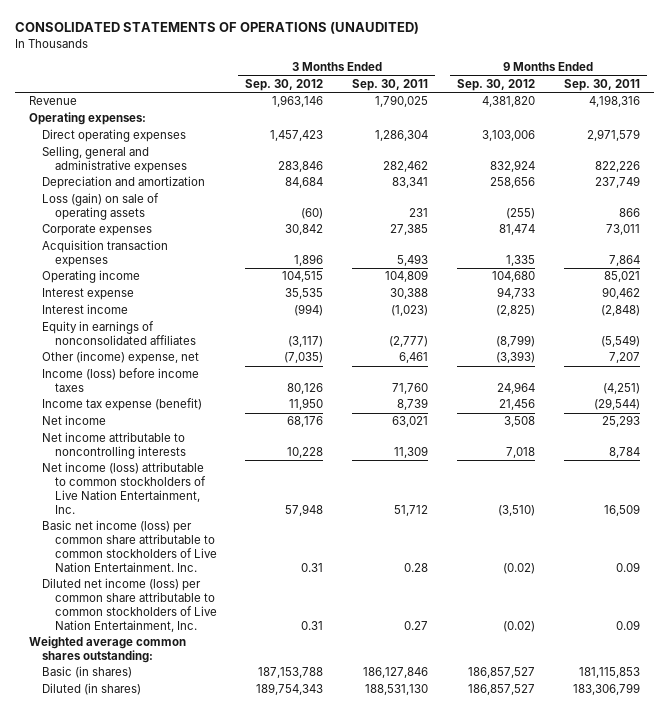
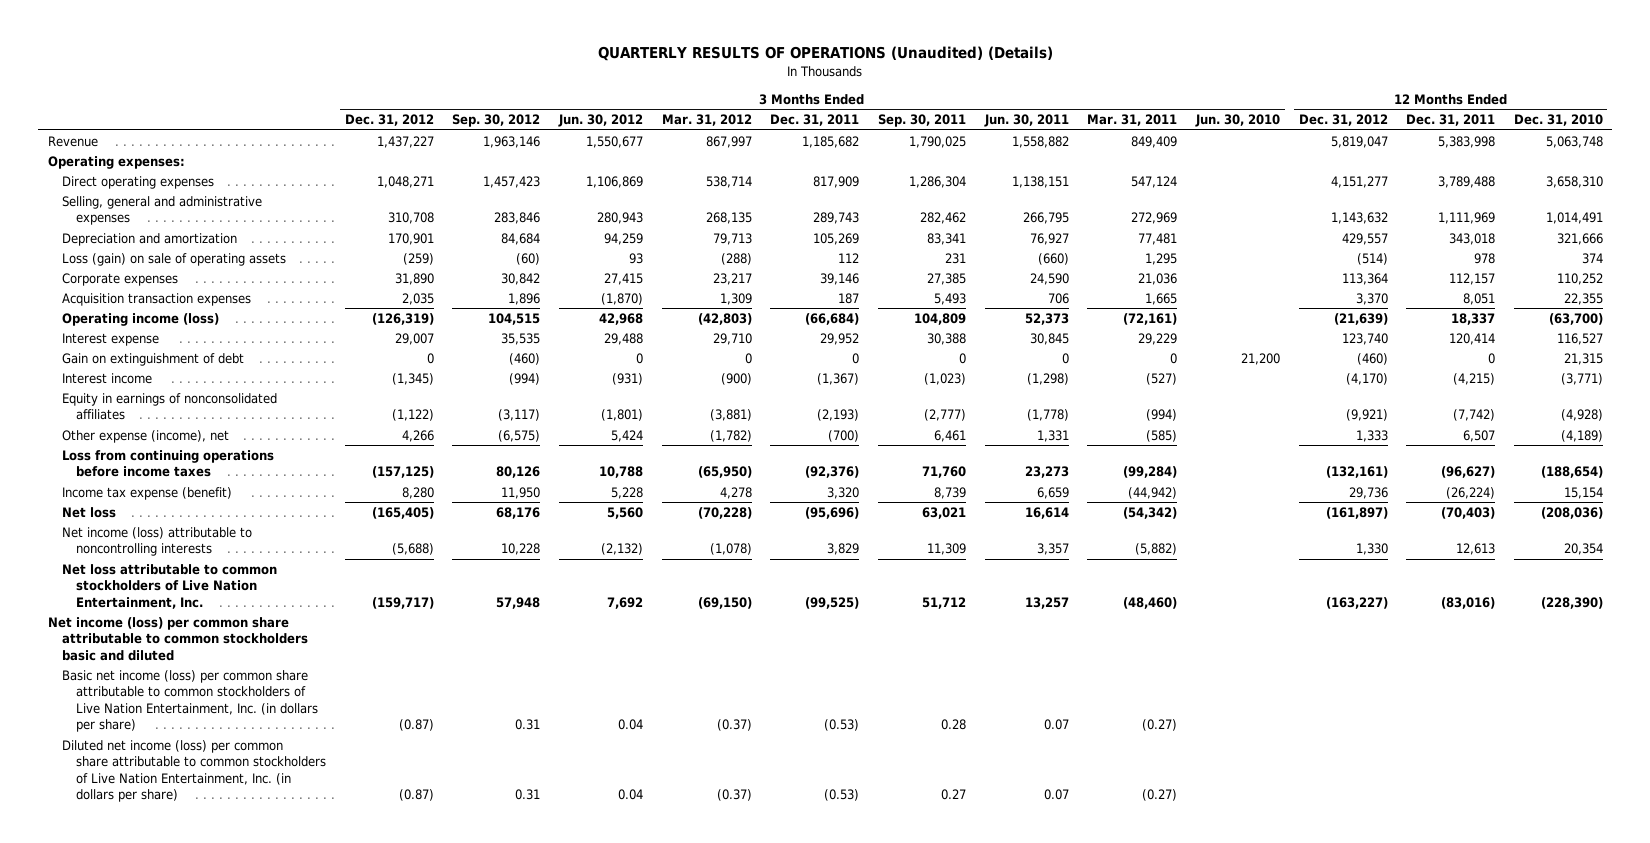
- CONSOLIDATED STATEMENTS OF OPERATIONS (UNAUDITED)
+ QUARTERLY RESULTS OF OPERATIONS (Unaudited) (Details)
- | 3 Months Ended Sep. 30, 2012 | 3 Months Ended Sep. 30, 2011 | 9 Months Ended Sep. 30, 2012 | 9 Months Ended Sep. 30, 2011
+ | 3 Months Ended Dec. 31, 2012 | 3 Months Ended Sep. 30, 2012 | 3 Months Ended Jun. 30, 2012 | 3 Months Ended Mar. 31, 2012 | 3 Months Ended Dec. 31, 2011 | 3 Months Ended Sep. 30, 2011 | 3 Months Ended Jun. 30, 2011 | 3 Months Ended Mar. 31, 2011 | 3 Months Ended Jun. 30, 2010 | 12 Months Ended Dec. 31, 2012 | 12 Months Ended Dec. 31, 2011 | 12 Months Ended Dec. 31, 2010
- Operating income | 104,515 | 104,809 | 104,680 | 85,021
+ Operating income (loss) | (126,319) | 104,515 | 42,968 | (42,803) | (66,684) | 104,809 | 52,373 | (72,161) | | (21,639) | 18,337 | (63,700)
+ Gain on extinguishment of debt | 0 | (460) | 0 | 0 | 0 | 0 | 0 | 0 | 21,200 | (460) | 0 | 21,315
- Other (income) expense, net | (7,035) | 6,461 | (3,393) | 7,207
- Income (loss) before income taxes | 80,126 | 71,760 | 24,964 | (4,251)
+ Other expense (income), net | 4,266 | (6,575) | 5,424 | (1,782) | (700) | 6,461 | 1,331 | (585) | | 1,333 | 6,507 | (4,189)
+ Loss from continuing operations before income taxes | (157,125) | 80,126 | 10,788 | (65,950) | (92,376) | 71,760 | 23,273 | (99,284) | | (132,161) | (96,627) | (188,654)
- Net income | 68,176 | 63,021 | 3,508 | 25,293
- Net income attributable to noncontrolling interests | 10,228 | 11,309 | 7,018 | 8,784
- Net income (loss) attributable to common stockholders of Live Nation Entertainment, Inc. | 57,948 | 51,712 | (3,510) | 16,509
- Basic net income (loss) per common share attributable to common stockholders of Live Nation Entertainment. Inc. | 0.31 | 0.28 | (0.02) | 0.09
- Diluted net income (loss) per common share attributable to common stockholders of Live Nation Entertainment, Inc. | 0.31 | 0.27 | (0.02) | 0.09
- Weighted average common shares outstanding:
- Basic (in shares) | 187,153,788 | 186,127,846 | 186,857,527 | 181,115,853
- Diluted (in shares) | 189,754,343 | 188,531,130 | 186,857,527 | 183,306,799
+ Net loss | (165,405) | 68,176 | 5,560 | (70,228) | (95,696) | 63,021 | 16,614 | (54,342) | | (161,897) | (70,403) | (208,036)
+ Net income (loss) attributable to noncontrolling interests | (5,688) | 10,228 | (2,132) | (1,078) | 3,829 | 11,309 | 3,357 | (5,882) | | 1,330 | 12,613 | 20,354
+ Net loss attributable to common stockholders of Live Nation Entertainment, Inc. | (159,717) | 57,948 | 7,692 | (69,150) | (99,525) | 51,712 | 13,257 | (48,460) | | (163,227) | (83,016) | (228,390)
+ Net income (loss) per common share attributable to common stockholders basic and diluted
+ Basic net income (loss) per common share attributable to common stockholders of Live Nation Entertainment, Inc. (in dollars per share) | (0.87) | 0.31 | 0.04 | (0.37) | (0.53) | 0.28 | 0.07 | (0.27) | | | |
+ Diluted net income (loss) per common share attributable to common stockholders of Live Nation Entertainment, Inc. (in dollars per share) | (0.87) | 0.31 | 0.04 | (0.37) | (0.53) | 0.27 | 0.07 | (0.27) | | | |

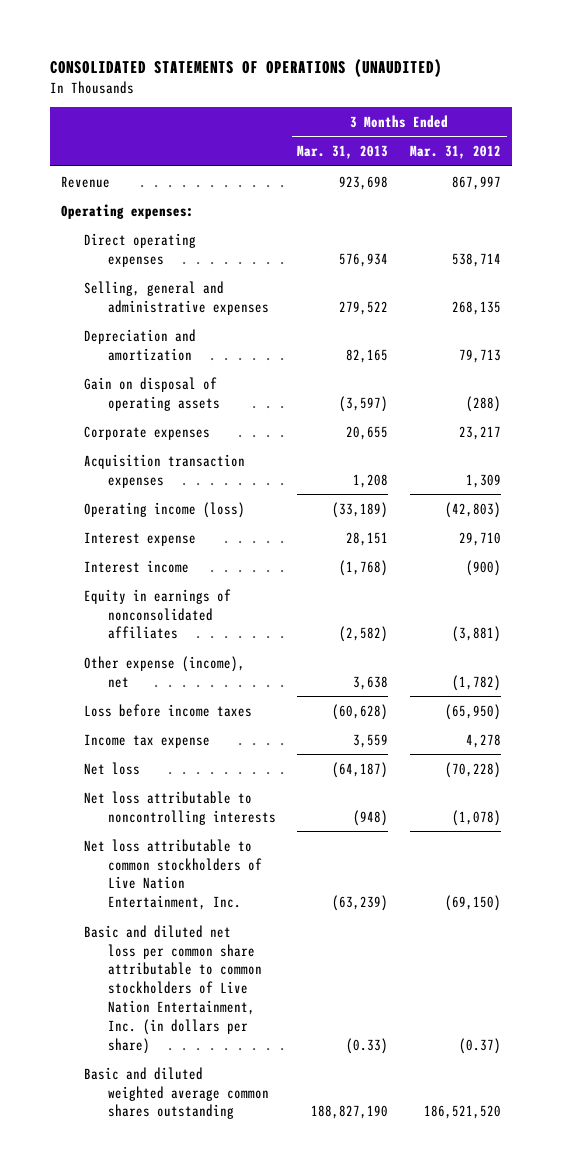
- QUARTERLY RESULTS OF OPERATIONS (Unaudited) (Details)
+ CONSOLIDATED STATEMENTS OF OPERATIONS (UNAUDITED)
- | 3 Months Ended Dec. 31, 2012 | 3 Months Ended Sep. 30, 2012 | 3 Months Ended Jun. 30, 2012 | 3 Months Ended Mar. 31, 2012 | 3 Months Ended Dec. 31, 2011 | 3 Months Ended Sep. 30, 2011 | 3 Months Ended Jun. 30, 2011 | 3 Months Ended Mar. 31, 2011 | 3 Months Ended Jun. 30, 2010 | 12 Months Ended Dec. 31, 2012 | 12 Months Ended Dec. 31, 2011 | 12 Months Ended Dec. 31, 2010
+ | 3 Months Ended Mar. 31, 2013 | 3 Months Ended Mar. 31, 2012
- Loss (gain) on sale of operating assets | (259) | (60) | 93 | (288) | 112 | 231 | (660) | 1,295 | | (514) | 978 | 374
+ Gain on disposal of operating assets | (3,597) | (288)
- Gain on extinguishment of debt | 0 | (460) | 0 | 0 | 0 | 0 | 0 | 0 | 21,200 | (460) | 0 | 21,315
- Loss from continuing operations before income taxes | (157,125) | 80,126 | 10,788 | (65,950) | (92,376) | 71,760 | 23,273 | (99,284) | | (132,161) | (96,627) | (188,654)
- Income tax expense (benefit) | 8,280 | 11,950 | 5,228 | 4,278 | 3,320 | 8,739 | 6,659 | (44,942) | | 29,736 | (26,224) | 15,154
+ Loss before income taxes | (60,628) | (65,950)
+ Income tax expense | 3,559 | 4,278
- Net income (loss) attributable to noncontrolling interests | (5,688) | 10,228 | (2,132) | (1,078) | 3,829 | 11,309 | 3,357 | (5,882) | | 1,330 | 12,613 | 20,354
+ Net loss attributable to noncontrolling interests | (948) | (1,078)
- Net income (loss) per common share attributable to common stockholders basic and diluted
- Basic net income (loss) per common share attributable to common stockholders of Live Nation Entertainment, Inc. (in dollars per share) | (0.87) | 0.31 | 0.04 | (0.37) | (0.53) | 0.28 | 0.07 | (0.27) | | | |
- Diluted net income (loss) per common share attributable to common stockholders of Live Nation Entertainment, Inc. (in dollars per share) | (0.87) | 0.31 | 0.04 | (0.37) | (0.53) | 0.27 | 0.07 | (0.27) | | | |
+ Basic and diluted net loss per common share attributable to common stockholders of Live Nation Entertainment, Inc. (in dollars per share) | (0.33) | (0.37)
+ Basic and diluted weighted average common shares outstanding | 188,827,190 | 186,521,520

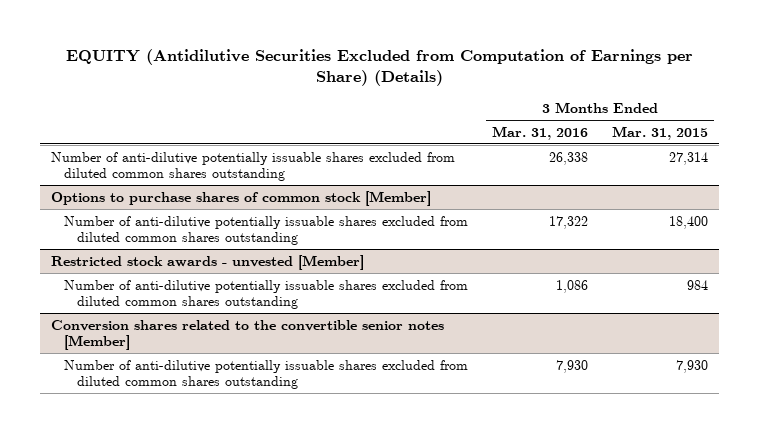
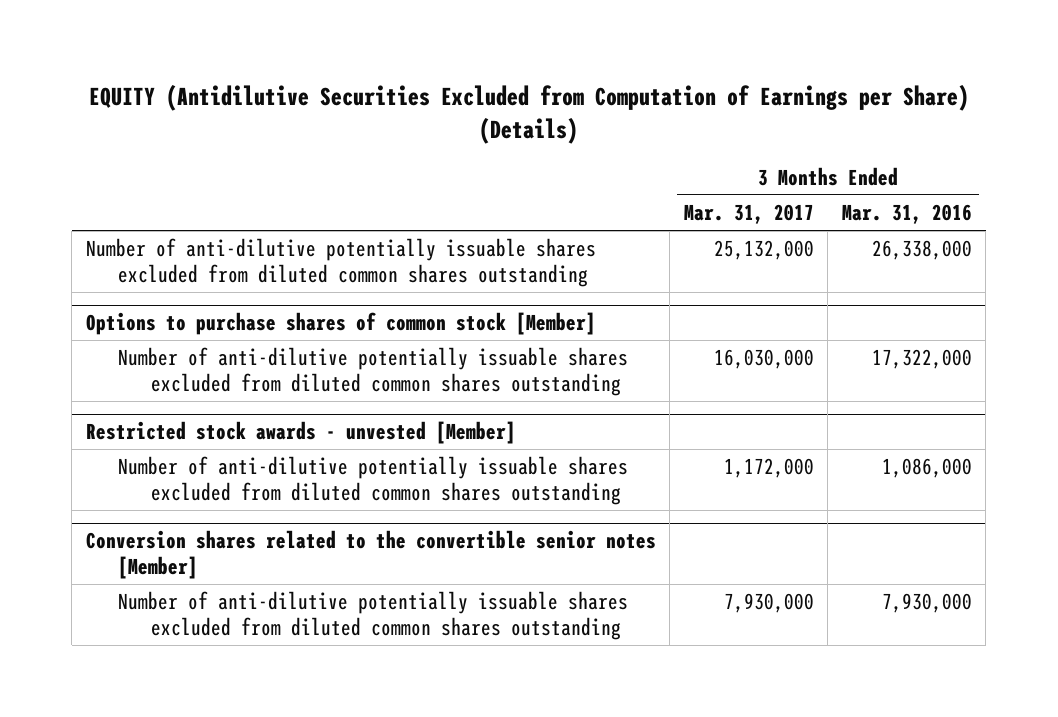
- | 3 Months Ended Mar. 31, 2016 | 3 Months Ended Mar. 31, 2015
+ | 3 Months Ended Mar. 31, 2017 | 3 Months Ended Mar. 31, 2016
- Number of anti-dilutive potentially issuable shares excluded from diluted common shares outstanding | 26,338 | 27,314
+ Number of anti-dilutive potentially issuable shares excluded from diluted common shares outstanding | 25,132,000 | 26,338,000
@ Options to purchase shares of common stock [Member]
- Number of anti-dilutive potentially issuable shares excluded from diluted common shares outstanding | 17,322 | 18,400
+ Number of anti-dilutive potentially issuable shares excluded from diluted common shares outstanding | 16,030,000 | 17,322,000
@ Restricted stock awards - unvested [Member]
- Number of anti-dilutive potentially issuable shares excluded from diluted common shares outstanding | 1,086 | 984
+ Number of anti-dilutive potentially issuable shares excluded from diluted common shares outstanding | 1,172,000 | 1,086,000
@ Conversion shares related to the convertible senior notes [Member]
- Number of anti-dilutive potentially issuable shares excluded from diluted common shares outstanding | 7,930 | 7,930
+ Number of anti-dilutive potentially issuable shares excluded from diluted common shares outstanding | 7,930,000 | 7,930,000

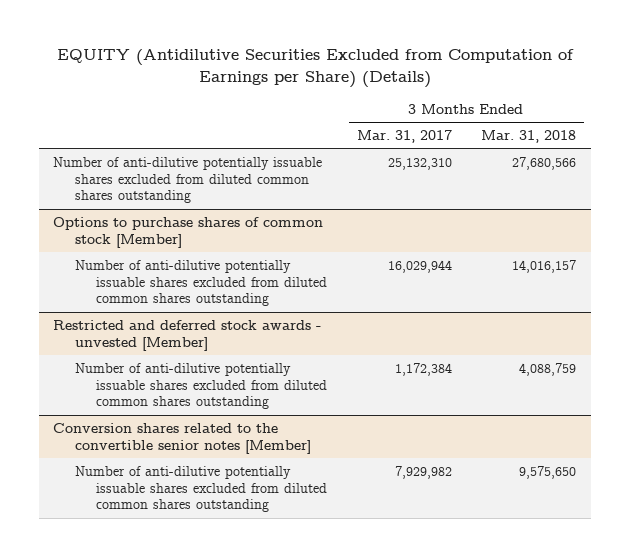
- | 3 Months Ended Mar. 31, 2017 | 3 Months Ended Mar. 31, 2016
+ | 3 Months Ended Mar. 31, 2017 | 3 Months Ended Mar. 31, 2018
- Number of anti-dilutive potentially issuable shares excluded from diluted common shares outstanding | 25,132,000 | 26,338,000
+ Number of anti-dilutive potentially issuable shares excluded from diluted common shares outstanding | 25,132,310 | 27,680,566
@ Options to purchase shares of common stock [Member]
- Number of anti-dilutive potentially issuable shares excluded from diluted common shares outstanding | 16,030,000 | 17,322,000
- Restricted stock awards - unvested [Member]
- Number of anti-dilutive potentially issuable shares excluded from diluted common shares outstanding | 1,172,000 | 1,086,000
@ Options to purchase shares of common stock [Member]
+ Number of anti-dilutive potentially issuable shares excluded from diluted common shares outstanding | 16,029,944 | 14,016,157
+ Restricted and deferred stock awards - unvested [Member]
+ Number of anti-dilutive potentially issuable shares excluded from diluted common shares outstanding | 1,172,384 | 4,088,759
@ Conversion shares related to the convertible senior notes [Member]
- Number of anti-dilutive potentially issuable shares excluded from diluted common shares outstanding | 7,930,000 | 7,930,000
+ Number of anti-dilutive potentially issuable shares excluded from diluted common shares outstanding | 7,929,982 | 9,575,650

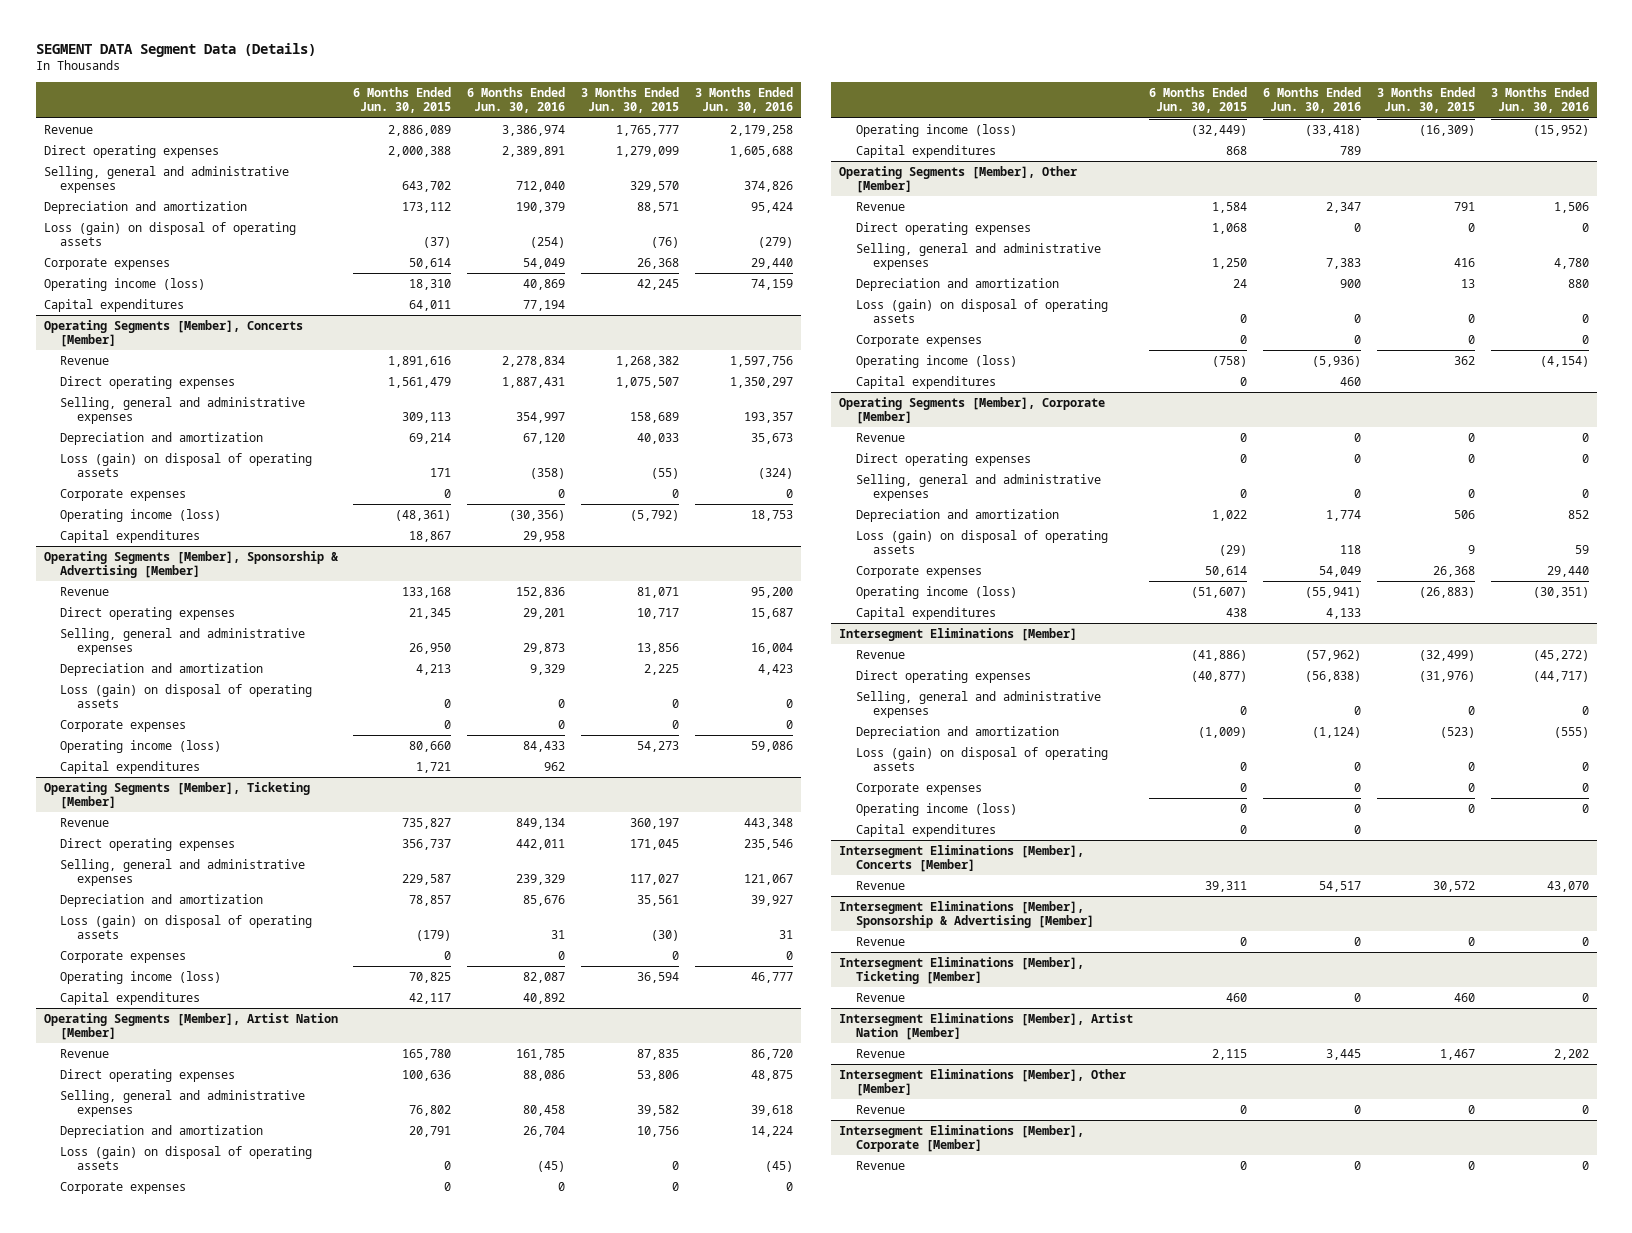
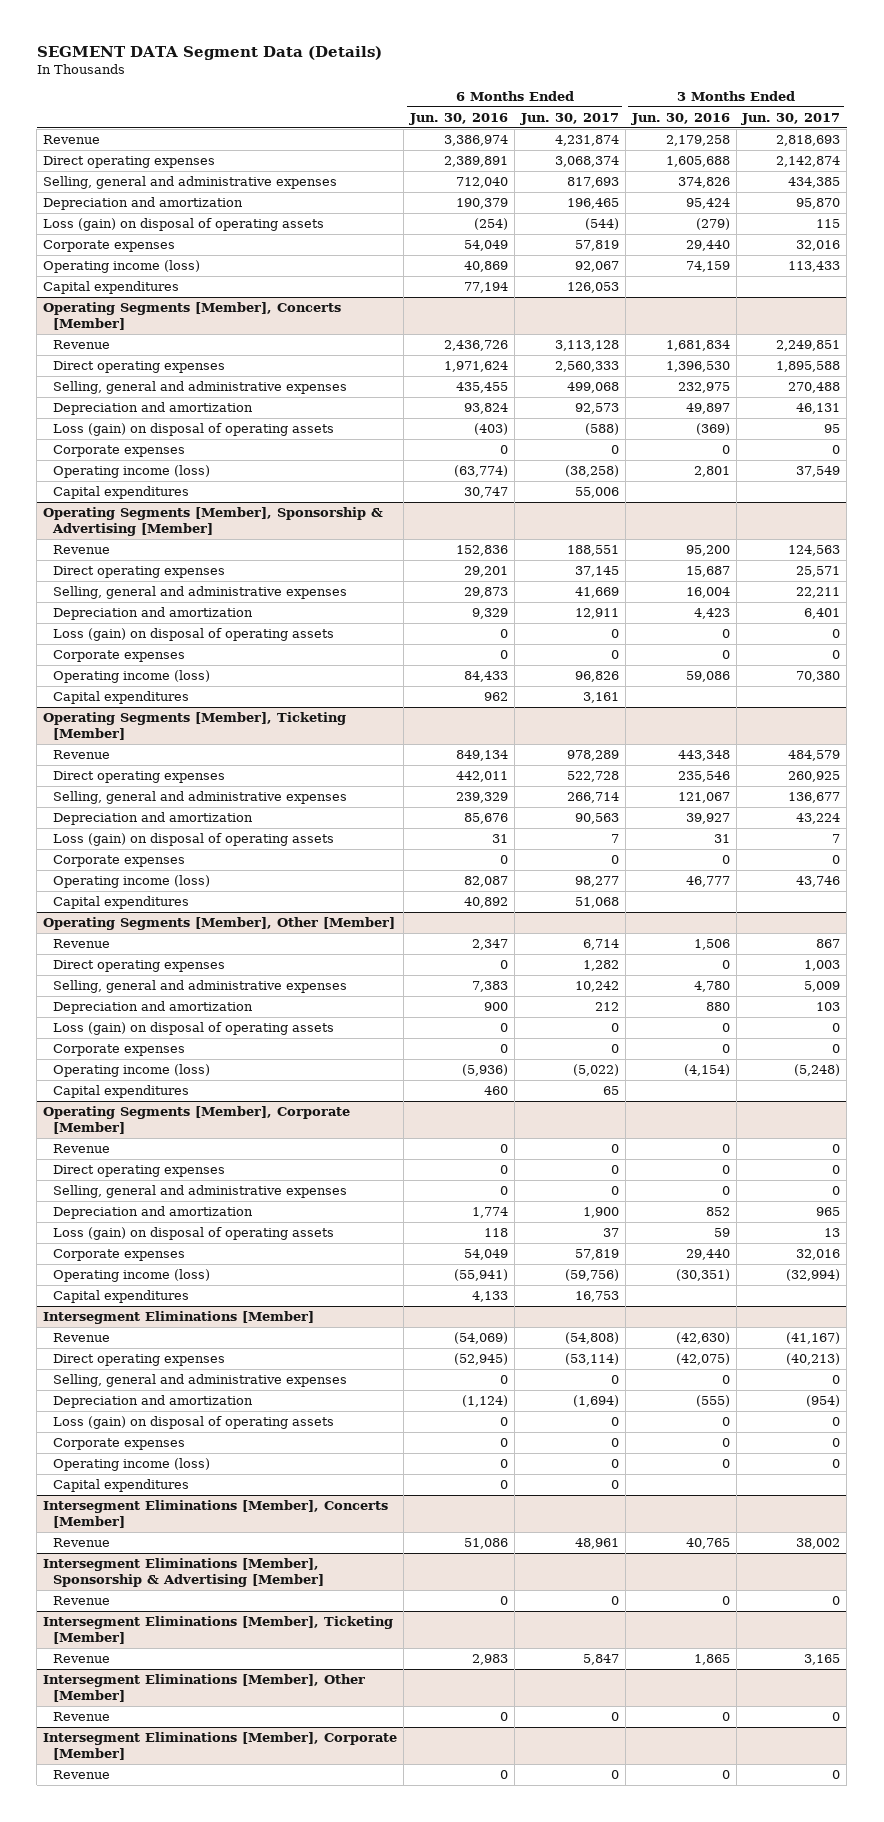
- | 6 Months Ended Jun. 30, 2015 | 6 Months Ended Jun. 30, 2016 | 3 Months Ended Jun. 30, 2015 | 3 Months Ended Jun. 30, 2016
+ | 6 Months Ended Jun. 30, 2016 | 6 Months Ended Jun. 30, 2017 | 3 Months Ended Jun. 30, 2016 | 3 Months Ended Jun. 30, 2017
@ Operating Segments [Member], Concerts [Member]
- Revenue | 1,891,616 | 2,278,834 | 1,268,382 | 1,597,756
- Direct operating expenses | 1,561,479 | 1,887,431 | 1,075,507 | 1,350,297
- Selling, general and administrative expenses | 309,113 | 354,997 | 158,689 | 193,357
- Depreciation and amortization | 69,214 | 67,120 | 40,033 | 35,673
- Loss (gain) on disposal of operating assets | 171 | (358) | (55) | (324)
+ Revenue | 2,436,726 | 3,113,128 | 1,681,834 | 2,249,851
+ Direct operating expenses | 1,971,624 | 2,560,333 | 1,396,530 | 1,895,588
+ Selling, general and administrative expenses | 435,455 | 499,068 | 232,975 | 270,488
+ Depreciation and amortization | 93,824 | 92,573 | 49,897 | 46,131
+ Loss (gain) on disposal of operating assets | (403) | (588) | (369) | 95
- Operating income (loss) | (48,361) | (30,356) | (5,792) | 18,753
- Capital expenditures | 18,867 | 29,958 | |
+ Operating income (loss) | (63,774) | (38,258) | 2,801 | 37,549
+ Capital expenditures | 30,747 | 55,006 | |
- Operating Segments [Member], Artist Nation [Member]
- Revenue | 165,780 | 161,785 | 87,835 | 86,720
- Direct operating expenses | 100,636 | 88,086 | 53,806 | 48,875
- Selling, general and administrative expenses | 76,802 | 80,458 | 39,582 | 39,618
- Depreciation and amortization | 20,791 | 26,704 | 10,756 | 14,224
- Loss (gain) on disposal of operating assets | 0 | (45) | 0 | (45)
- Corporate expenses | 0 | 0 | 0 | 0
- Operating income (loss) | (32,449) | (33,418) | (16,309) | (15,952)
- Capital expenditures | 868 | 789 | |
@ Intersegment Eliminations [Member]
- Revenue | (41,886) | (57,962) | (32,499) | (45,272)
- Direct operating expenses | (40,877) | (56,838) | (31,976) | (44,717)
+ Revenue | (54,069) | (54,808) | (42,630) | (41,167)
+ Direct operating expenses | (52,945) | (53,114) | (42,075) | (40,213)
@ Intersegment Eliminations [Member], Concerts [Member]
- Revenue | 39,311 | 54,517 | 30,572 | 43,070
+ Revenue | 51,086 | 48,961 | 40,765 | 38,002
@ Intersegment Eliminations [Member], Ticketing [Member]
- Revenue | 460 | 0 | 460 | 0
- Intersegment Eliminations [Member], Artist Nation [Member]
- Revenue | 2,115 | 3,445 | 1,467 | 2,202
@ Intersegment Eliminations [Member], Ticketing [Member]
+ Revenue | 2,983 | 5,847 | 1,865 | 3,165

